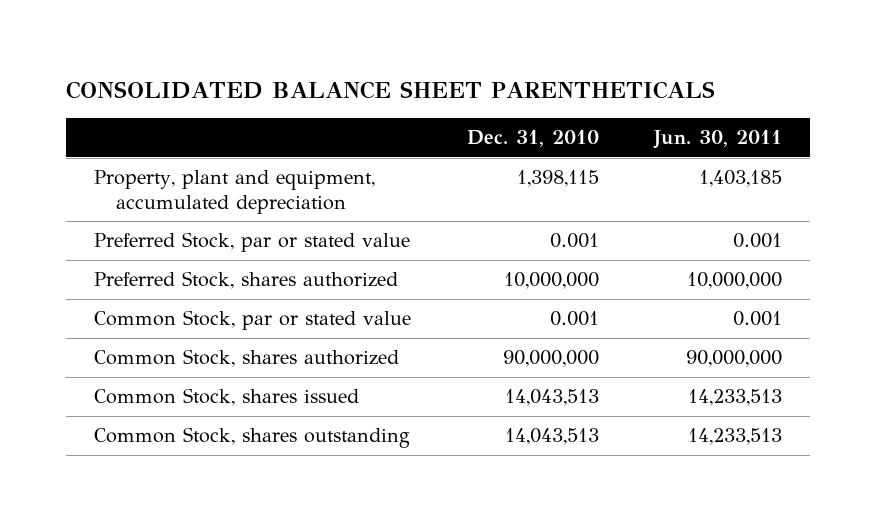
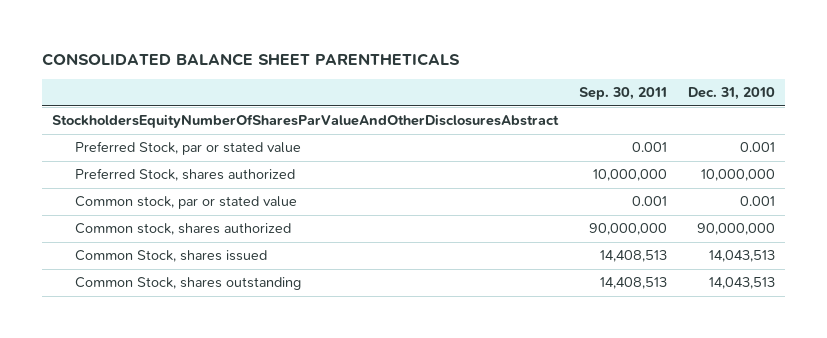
- | Dec. 31, 2010 | Jun. 30, 2011
+ | Sep. 30, 2011 | Dec. 31, 2010
- Property, plant and equipment, accumulated depreciation | 1,398,115 | 1,403,185
+ StockholdersEquityNumberOfSharesParValueAndOtherDisclosuresAbstract
- Common Stock, par or stated value | 0.001 | 0.001
- Common Stock, shares authorized | 90,000,000 | 90,000,000
+ Common stock, par or stated value | 0.001 | 0.001
+ Common stock, shares authorized | 90,000,000 | 90,000,000

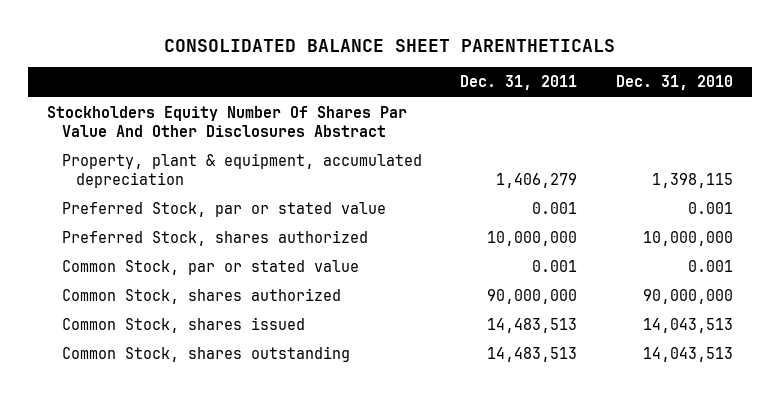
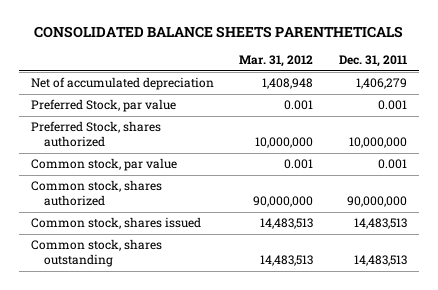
- CONSOLIDATED BALANCE SHEET PARENTHETICALS
+ CONSOLIDATED BALANCE SHEETS PARENTHETICALS
- | Dec. 31, 2011 | Dec. 31, 2010
+ | Mar. 31, 2012 | Dec. 31, 2011
- Stockholders Equity Number Of Shares Par Value And Other Disclosures Abstract
- Property, plant & equipment, accumulated depreciation | 1,406,279 | 1,398,115
- Preferred Stock, par or stated value | 0.001 | 0.001
+ Net of accumulated depreciation | 1,408,948 | 1,406,279
+ Preferred Stock, par value | 0.001 | 0.001
- Common Stock, par or stated value | 0.001 | 0.001
- Common Stock, shares authorized | 90,000,000 | 90,000,000
- Common Stock, shares issued | 14,483,513 | 14,043,513
- Common Stock, shares outstanding | 14,483,513 | 14,043,513
+ Common stock, par value | 0.001 | 0.001
+ Common stock, shares authorized | 90,000,000 | 90,000,000
+ Common stock, shares issued | 14,483,513 | 14,483,513
+ Common stock, shares outstanding | 14,483,513 | 14,483,513

